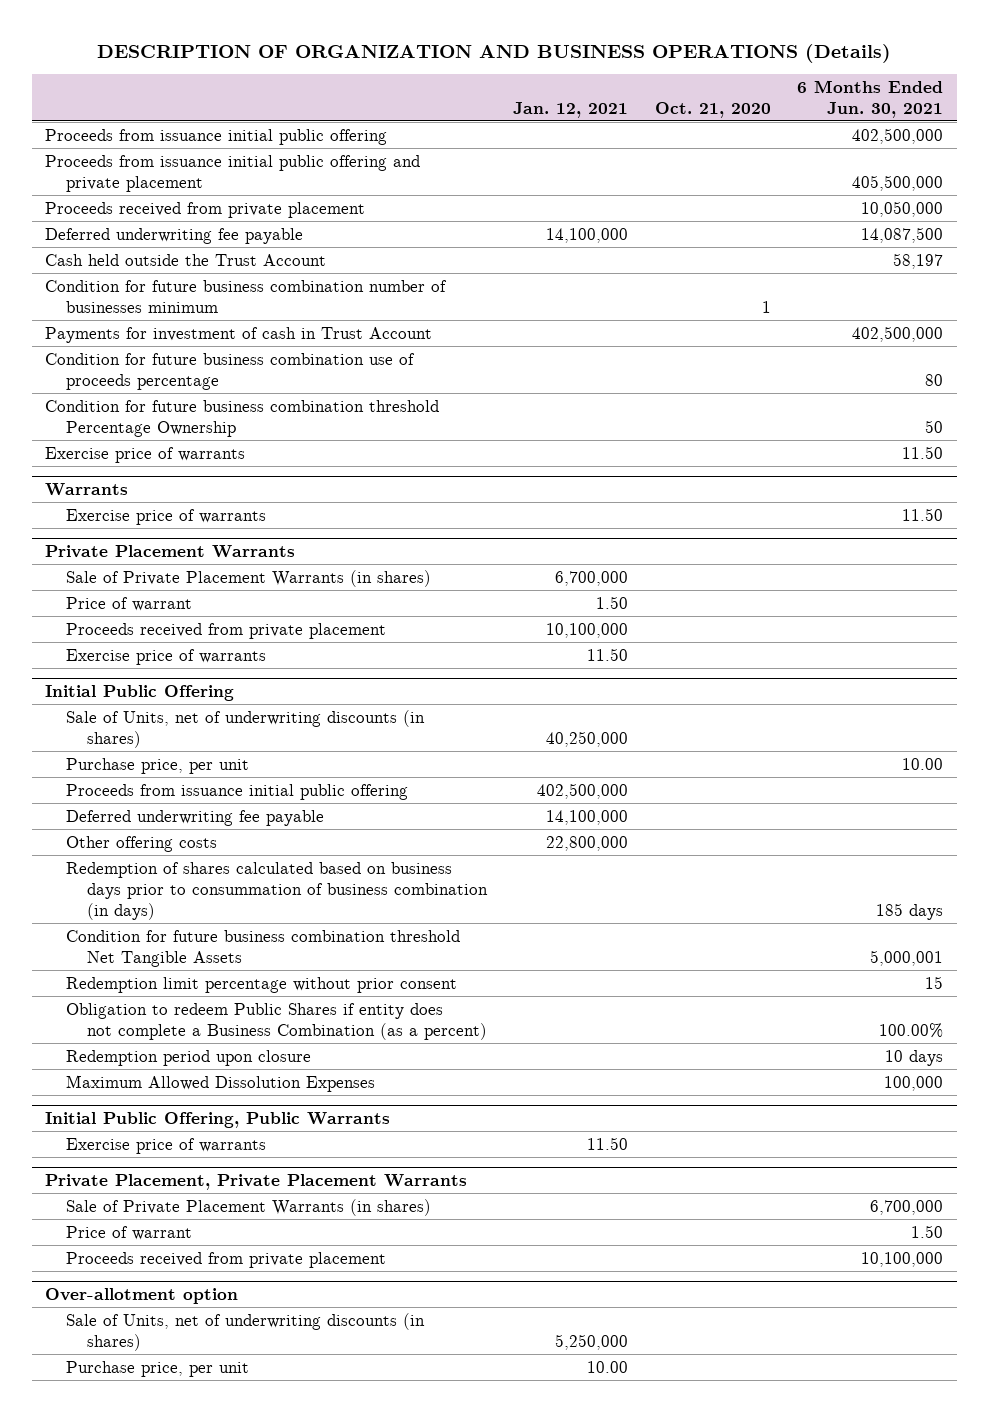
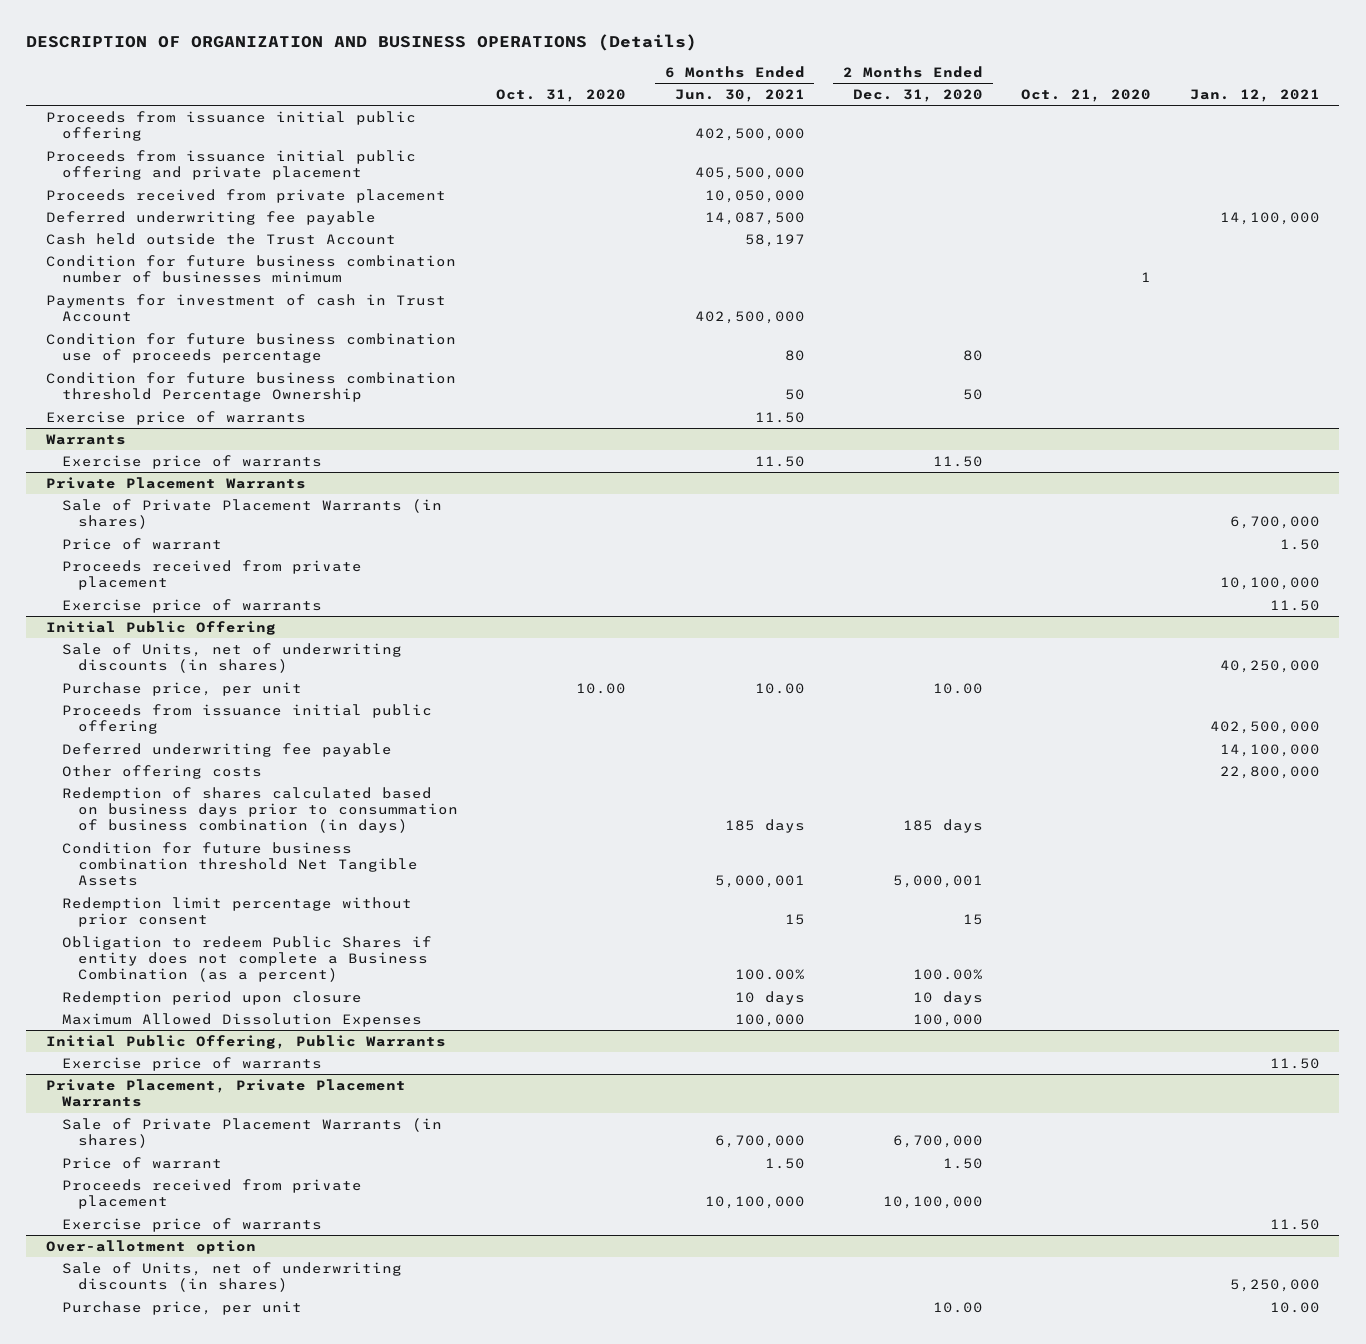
- | Jan. 12, 2021 | Oct. 21, 2020 | 6 Months Ended Jun. 30, 2021
+ | Oct. 31, 2020 | 6 Months Ended Jun. 30, 2021 | 2 Months Ended Dec. 31, 2020 | Oct. 21, 2020 | Jan. 12, 2021
@ Private Placement, Private Placement Warrants
+ Exercise price of warrants | | | | | 11.50

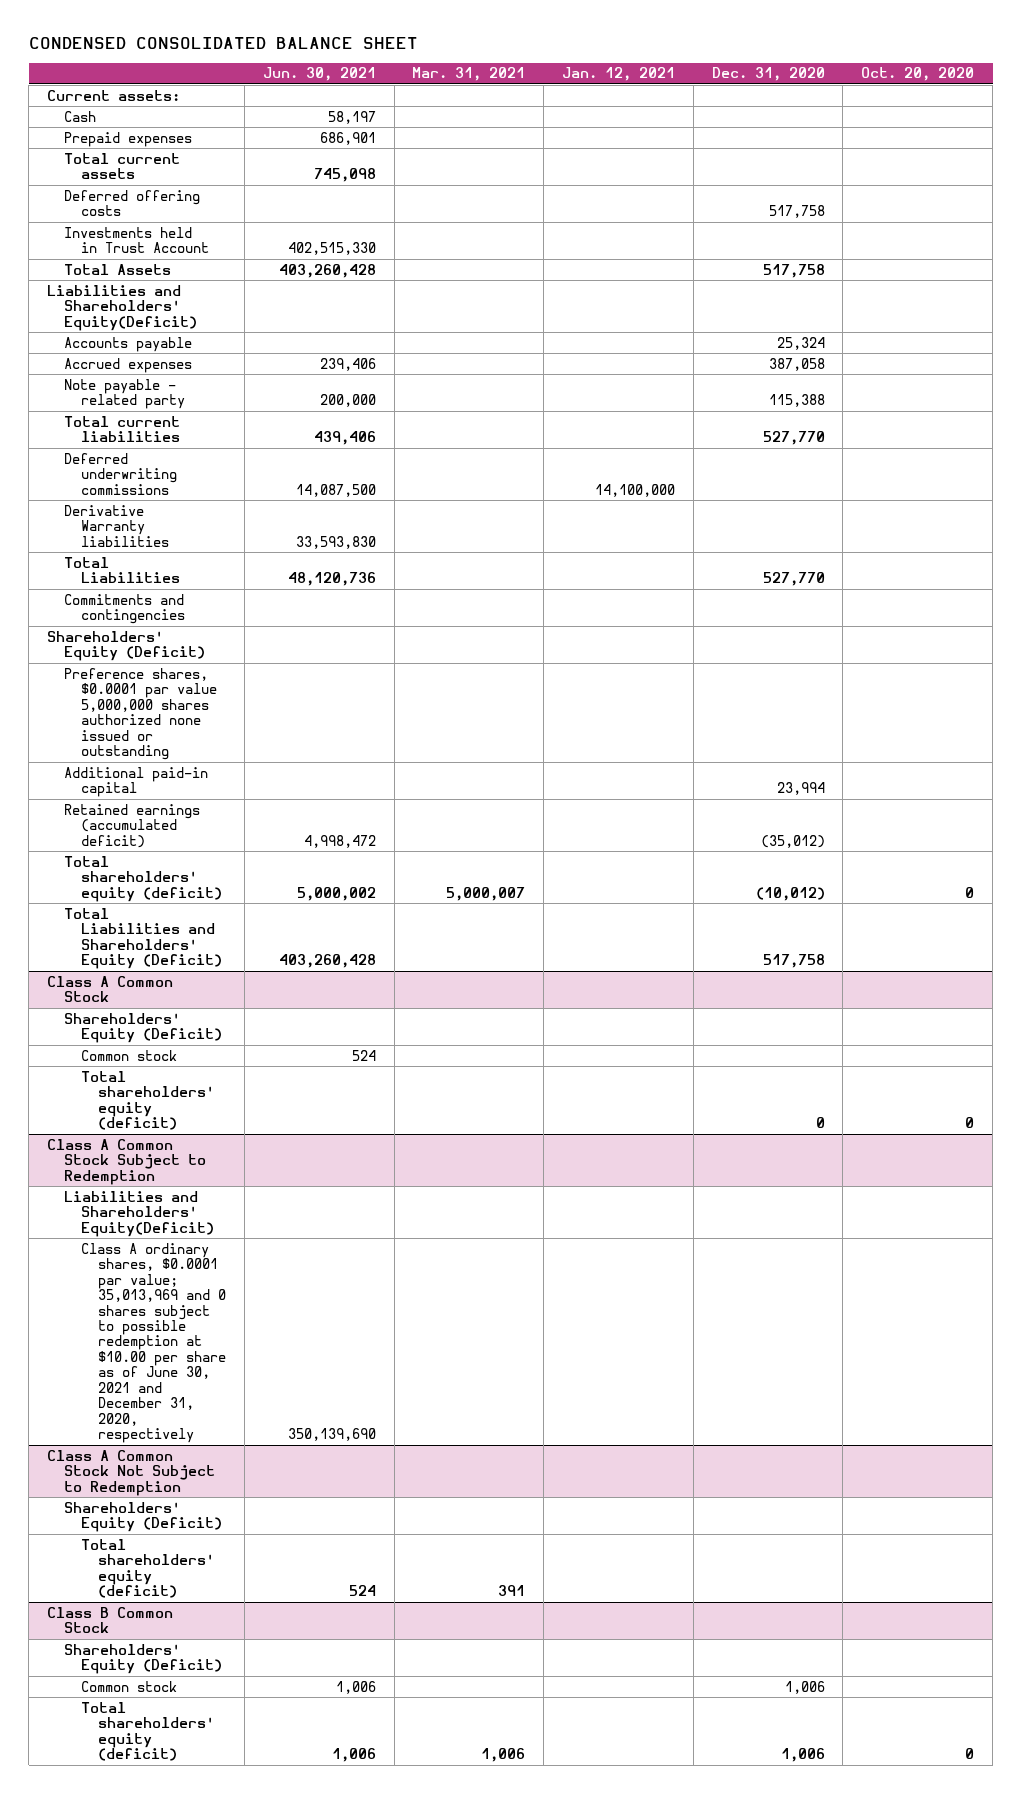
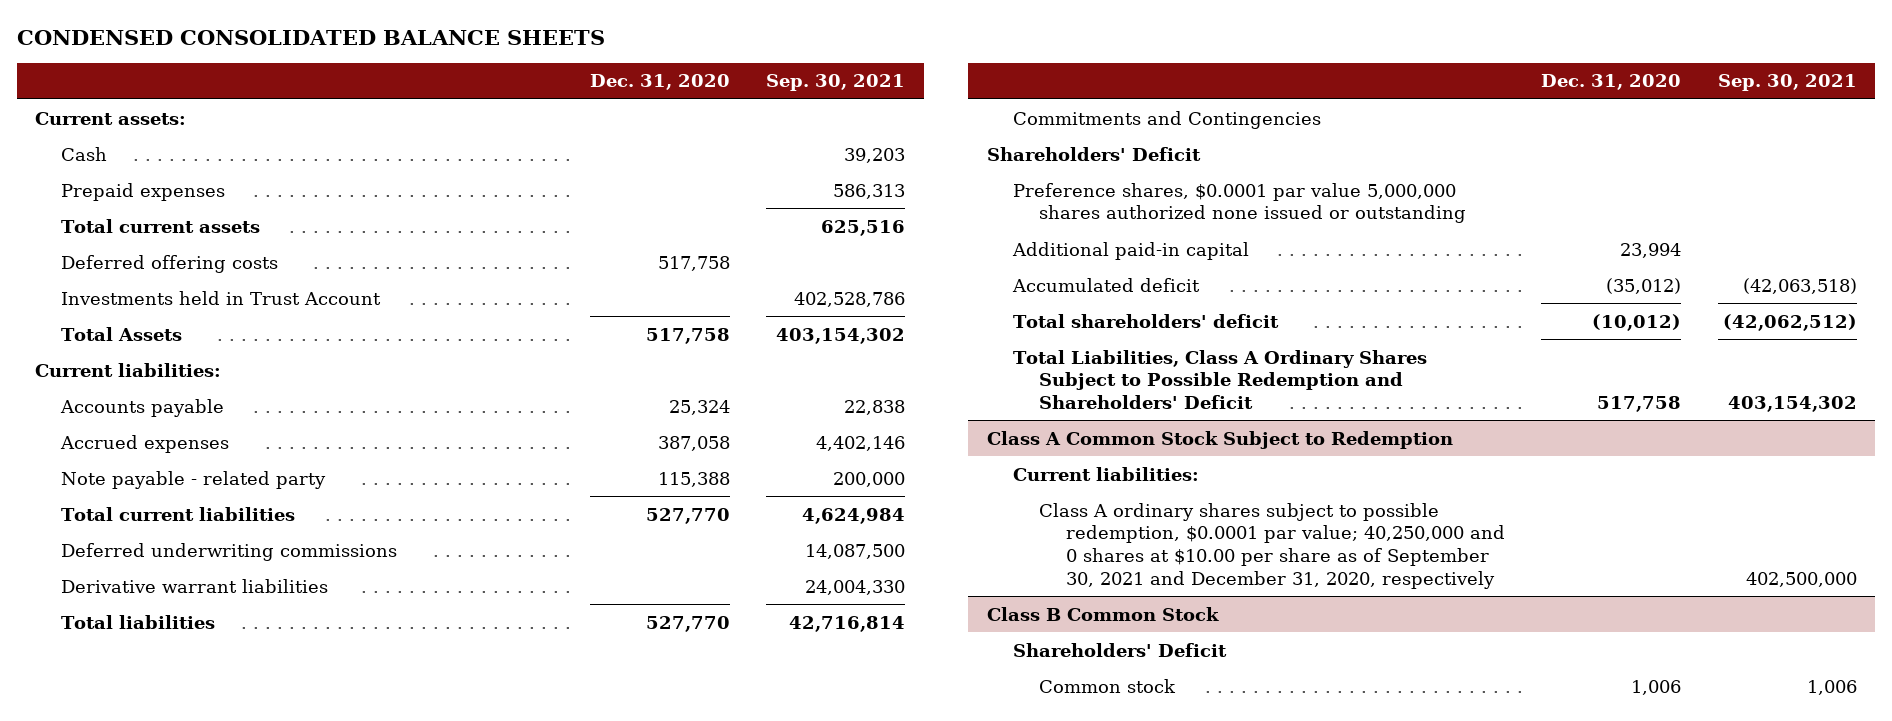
- CONDENSED CONSOLIDATED BALANCE SHEET
+ CONDENSED CONSOLIDATED BALANCE SHEETS
- | Jun. 30, 2021 | Mar. 31, 2021 | Jan. 12, 2021 | Dec. 31, 2020 | Oct. 20, 2020
+ | Dec. 31, 2020 | Sep. 30, 2021
- Liabilities and Shareholders' Equity(Deficit)
+ Current liabilities:
- Derivative Warranty liabilities | 33,593,830 | | | |
- Total Liabilities | 48,120,736 | | | 527,770 |
- Commitments and contingencies
- Shareholders' Equity (Deficit)
+ Derivative warrant liabilities | | 24,004,330
+ Total liabilities | 527,770 | 42,716,814
+ Commitments and Contingencies
+ Shareholders' Deficit
- Retained earnings (accumulated deficit) | 4,998,472 | | | (35,012) |
- Total shareholders' equity (deficit) | 5,000,002 | 5,000,007 | | (10,012) | 0
- Total Liabilities and Shareholders' Equity (Deficit) | 403,260,428 | | | 517,758 |
- Class A Common Stock
- Shareholders' Equity (Deficit)
- Common stock | 524 | | | |
- Total shareholders' equity (deficit) | | | | 0 | 0
+ Accumulated deficit | (35,012) | (42,063,518)
+ Total shareholders' deficit | (10,012) | (42,062,512)
+ Total Liabilities, Class A Ordinary Shares Subject to Possible Redemption and Shareholders' Deficit | 517,758 | 403,154,302
@ Class A Common Stock Subject to Redemption
- Liabilities and Shareholders' Equity(Deficit)
- Class A ordinary shares, $0.0001 par value; 35,013,969 and 0 shares subject to possible redemption at $10.00 per share as of June 30, 2021 and December 31, 2020, respectively | 350,139,690 | | | |
- Class A Common Stock Not Subject to Redemption
- Shareholders' Equity (Deficit)
- Total shareholders' equity (deficit) | 524 | 391 | | |
@ Class A Common Stock Subject to Redemption
+ Current liabilities:
+ Class A ordinary shares subject to possible redemption, $0.0001 par value; 40,250,000 and 0 shares at $10.00 per share as of September 30, 2021 and December 31, 2020, respectively | | 402,500,000
@ Class B Common Stock
- Shareholders' Equity (Deficit)
+ Shareholders' Deficit
- Total shareholders' equity (deficit) | 1,006 | 1,006 | | 1,006 | 0

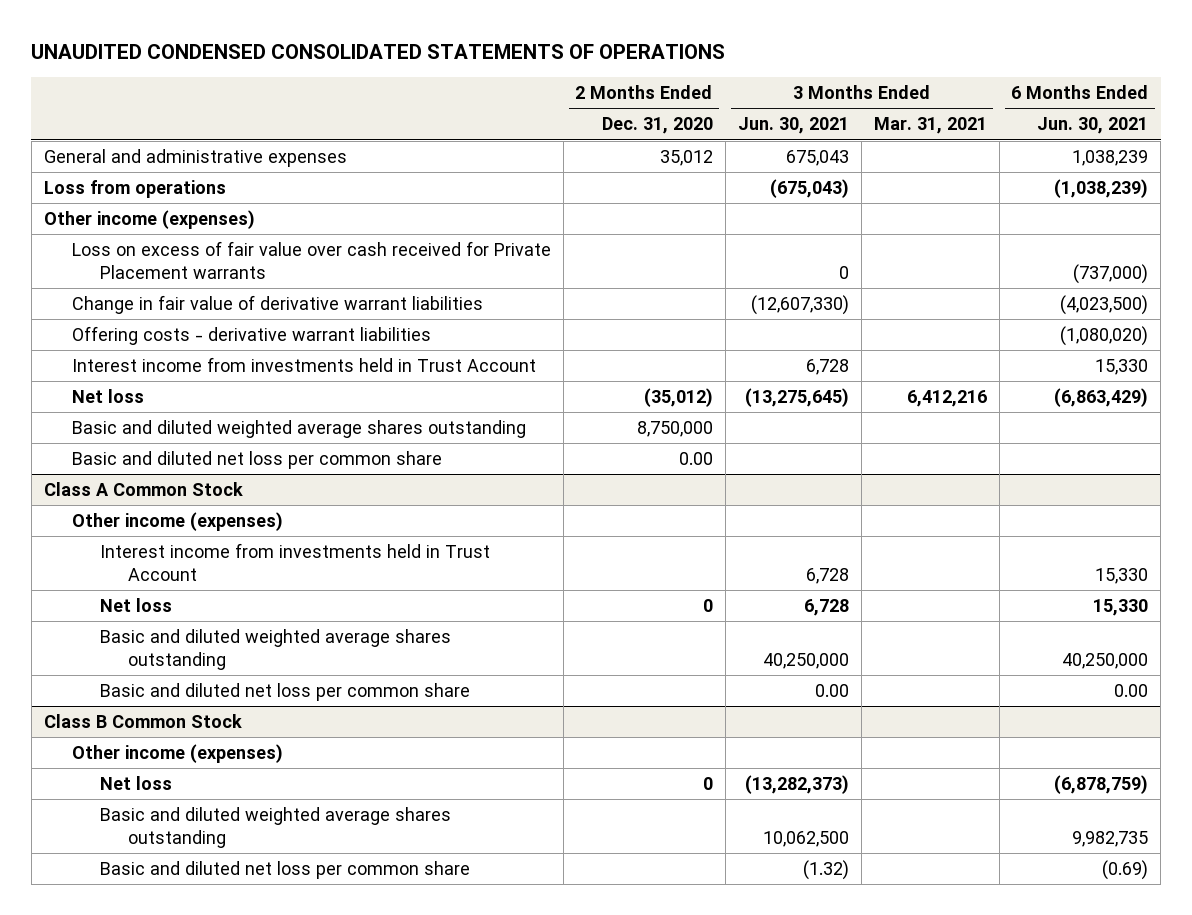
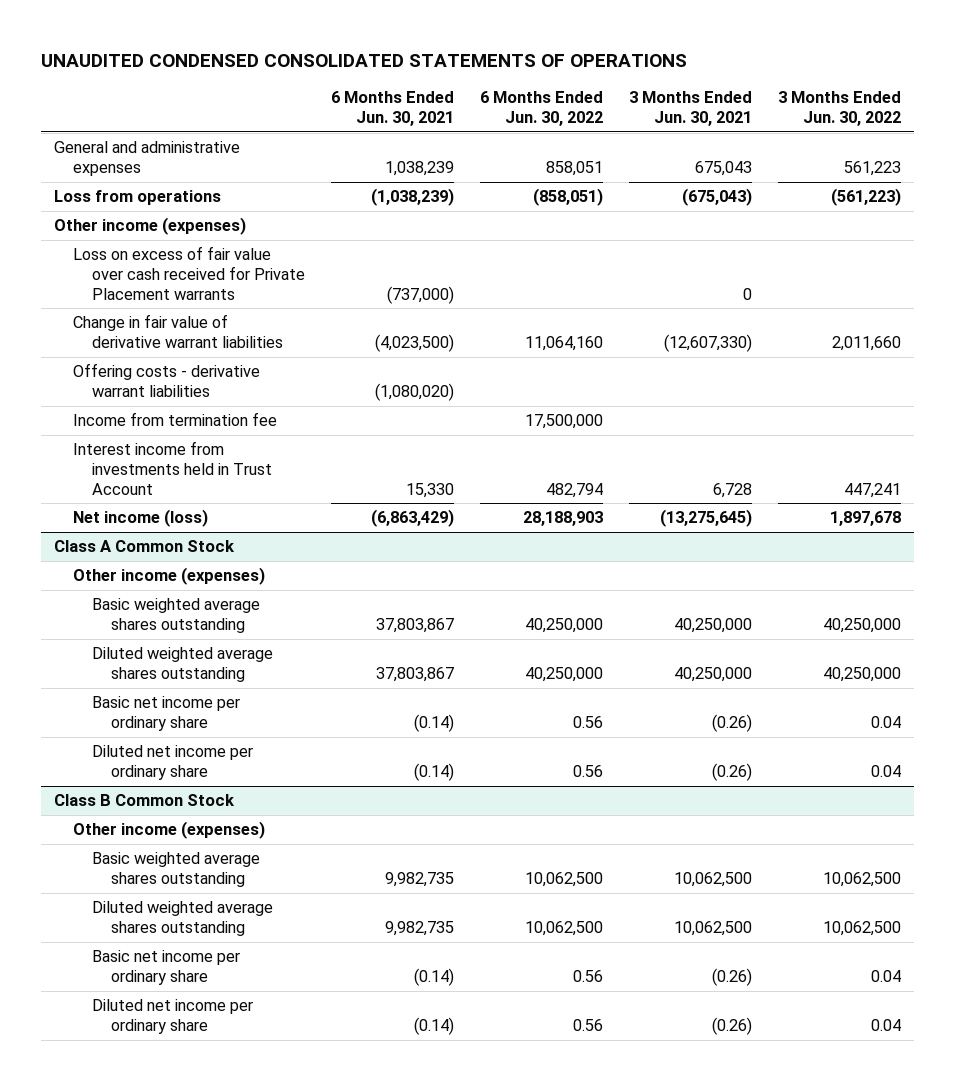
- | 2 Months Ended Dec. 31, 2020 | 3 Months Ended Jun. 30, 2021 | 3 Months Ended Mar. 31, 2021 | 6 Months Ended Jun. 30, 2021
+ | 6 Months Ended Jun. 30, 2021 | 6 Months Ended Jun. 30, 2022 | 3 Months Ended Jun. 30, 2021 | 3 Months Ended Jun. 30, 2022
+ Income from termination fee | | 17,500,000 | |
- Net loss | (35,012) | (13,275,645) | 6,412,216 | (6,863,429)
- Basic and diluted weighted average shares outstanding | 8,750,000 | | |
- Basic and diluted net loss per common share | 0.00 | | |
+ Net income (loss) | (6,863,429) | 28,188,903 | (13,275,645) | 1,897,678
@ Class A Common Stock
- Interest income from investments held in Trust Account | | 6,728 | | 15,330
- Net loss | 0 | 6,728 | | 15,330
- Basic and diluted weighted average shares outstanding | | 40,250,000 | | 40,250,000
- Basic and diluted net loss per common share | | 0.00 | | 0.00
+ Basic weighted average shares outstanding | 37,803,867 | 40,250,000 | 40,250,000 | 40,250,000
+ Diluted weighted average shares outstanding | 37,803,867 | 40,250,000 | 40,250,000 | 40,250,000
+ Basic net income per ordinary share | (0.14) | 0.56 | (0.26) | 0.04
+ Diluted net income per ordinary share | (0.14) | 0.56 | (0.26) | 0.04
@ Class B Common Stock
- Net loss | 0 | (13,282,373) | | (6,878,759)
- Basic and diluted weighted average shares outstanding | | 10,062,500 | | 9,982,735
- Basic and diluted net loss per common share | | (1.32) | | (0.69)
+ Basic weighted average shares outstanding | 9,982,735 | 10,062,500 | 10,062,500 | 10,062,500
+ Diluted weighted average shares outstanding | 9,982,735 | 10,062,500 | 10,062,500 | 10,062,500
+ Basic net income per ordinary share | (0.14) | 0.56 | (0.26) | 0.04
+ Diluted net income per ordinary share | (0.14) | 0.56 | (0.26) | 0.04

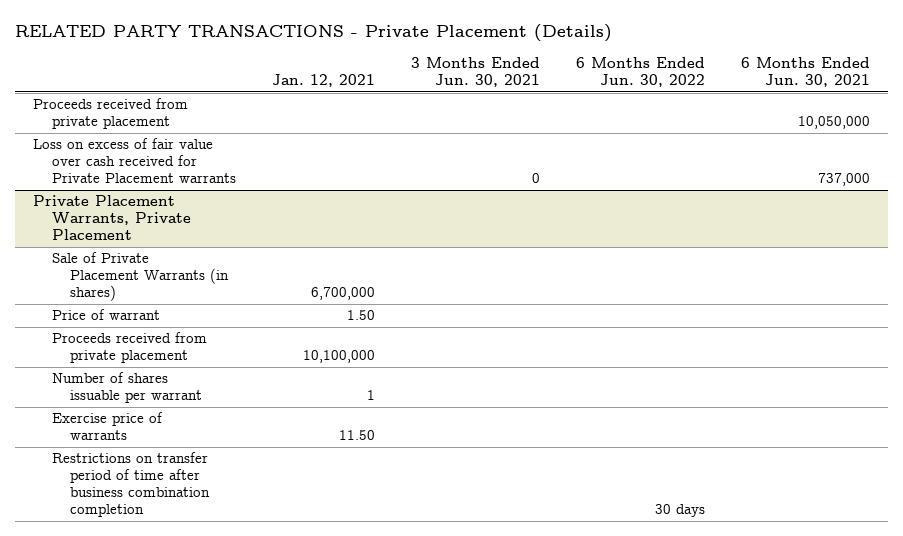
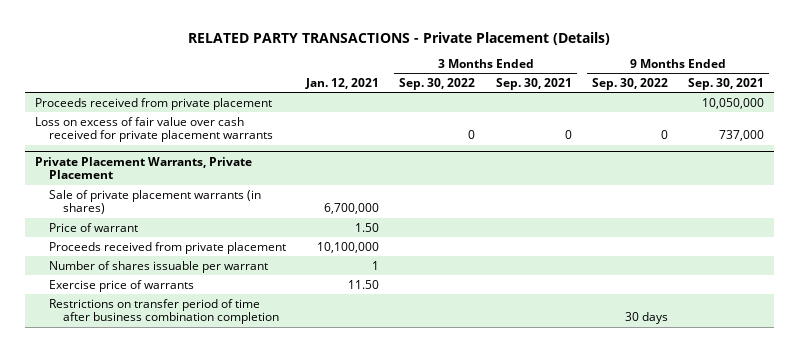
- | Jan. 12, 2021 | 3 Months Ended Jun. 30, 2021 | 6 Months Ended Jun. 30, 2022 | 6 Months Ended Jun. 30, 2021
+ | Jan. 12, 2021 | 3 Months Ended Sep. 30, 2022 | 3 Months Ended Sep. 30, 2021 | 9 Months Ended Sep. 30, 2022 | 9 Months Ended Sep. 30, 2021
- Loss on excess of fair value over cash received for Private Placement warrants | | 0 | | 737,000
+ Loss on excess of fair value over cash received for private placement warrants | | 0 | 0 | 0 | 737,000
@ Private Placement Warrants, Private Placement
- Sale of Private Placement Warrants (in shares) | 6,700,000 | | |
+ Sale of private placement warrants (in shares) | 6,700,000 | | | |

